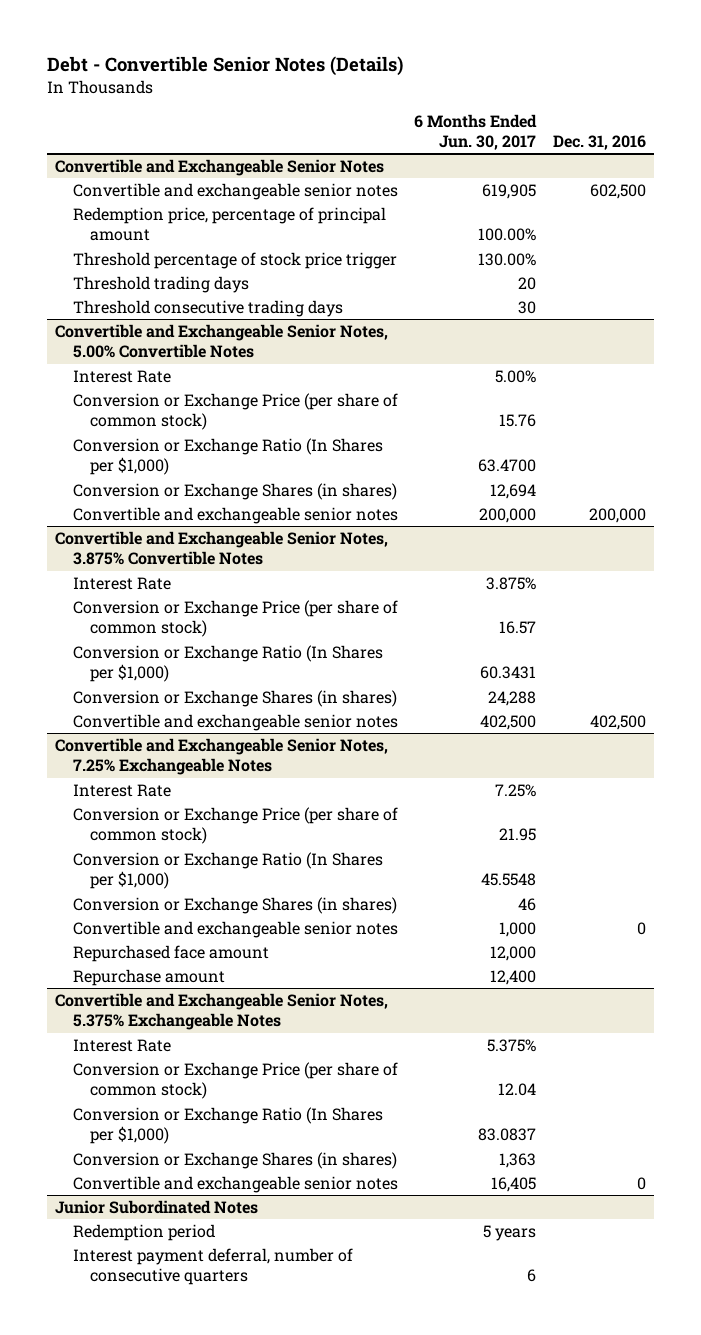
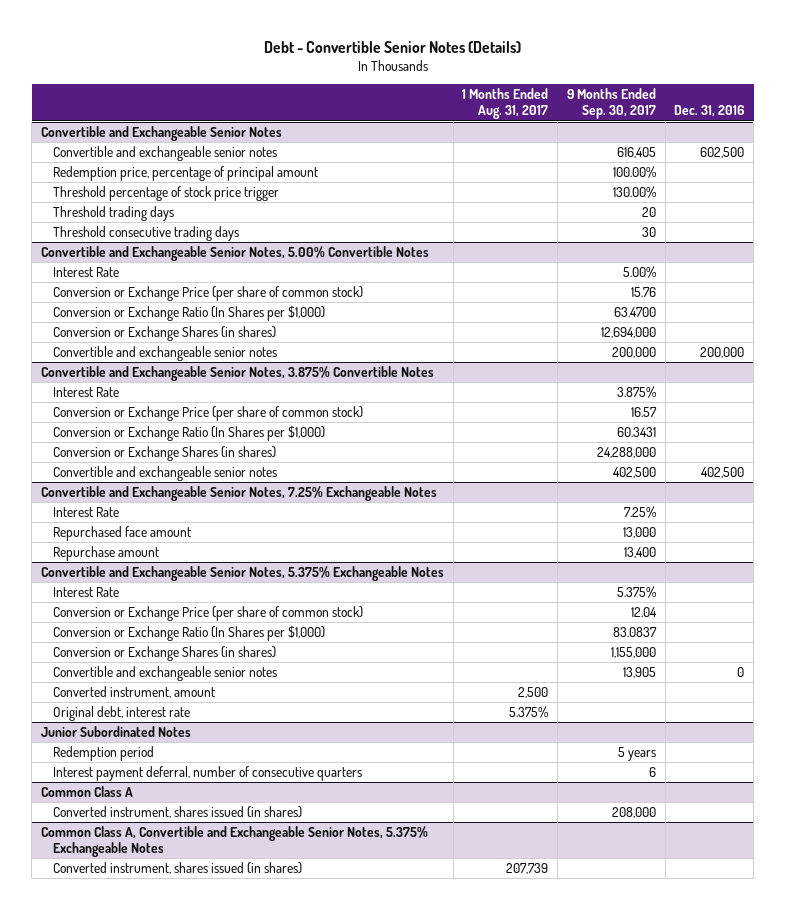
- | 6 Months Ended Jun. 30, 2017 | Dec. 31, 2016
+ | 1 Months Ended Aug. 31, 2017 | 9 Months Ended Sep. 30, 2017 | Dec. 31, 2016
@ Convertible and Exchangeable Senior Notes, 7.25% Exchangeable Notes
- Conversion or Exchange Price (per share of common stock) | 21.95 |
- Conversion or Exchange Ratio (In Shares per $1,000) | 45.5548 |
- Conversion or Exchange Shares (in shares) | 46 |
- Convertible and exchangeable senior notes | 1,000 | 0
@ Convertible and Exchangeable Senior Notes, 5.375% Exchangeable Notes
+ Converted instrument, amount | 2,500 | |
+ Original debt, interest rate | 5.375% | |
+ Common Class A
+ Converted instrument, shares issued (in shares) | | 208,000 |
+ Common Class A, Convertible and Exchangeable Senior Notes, 5.375% Exchangeable Notes
+ Converted instrument, shares issued (in shares) | 207,739 | |

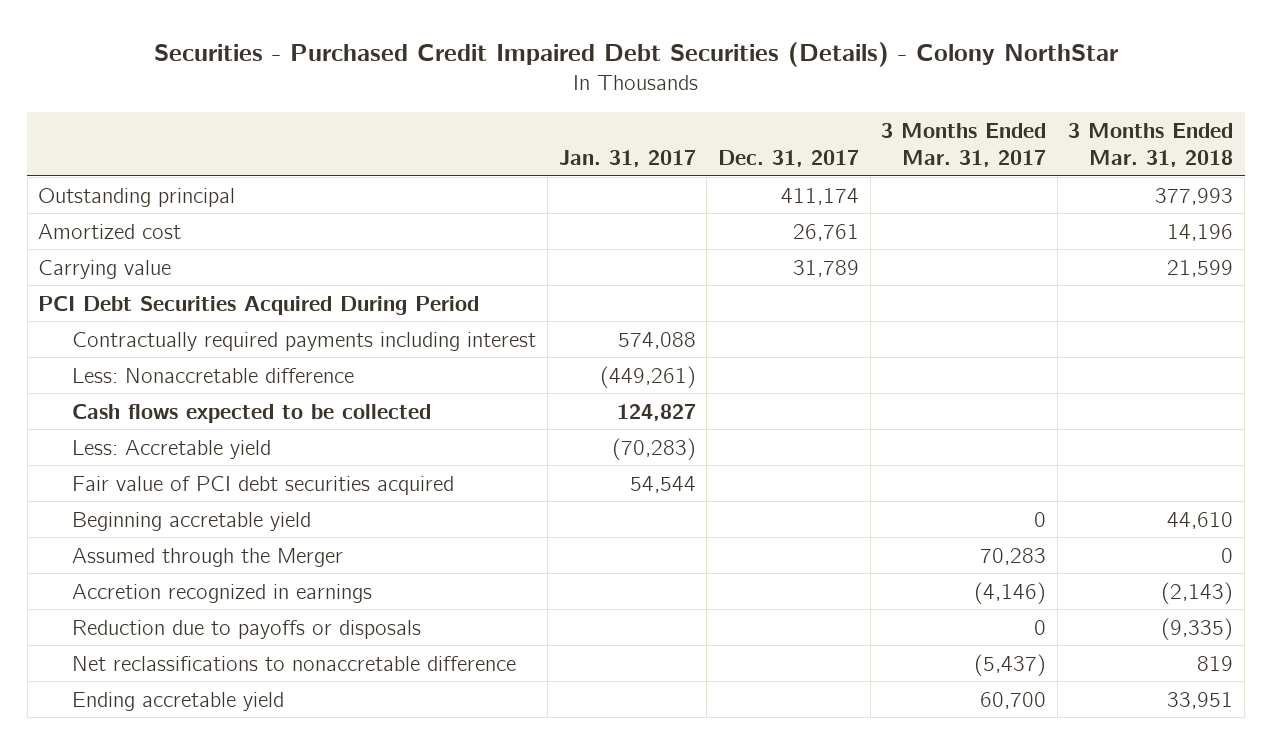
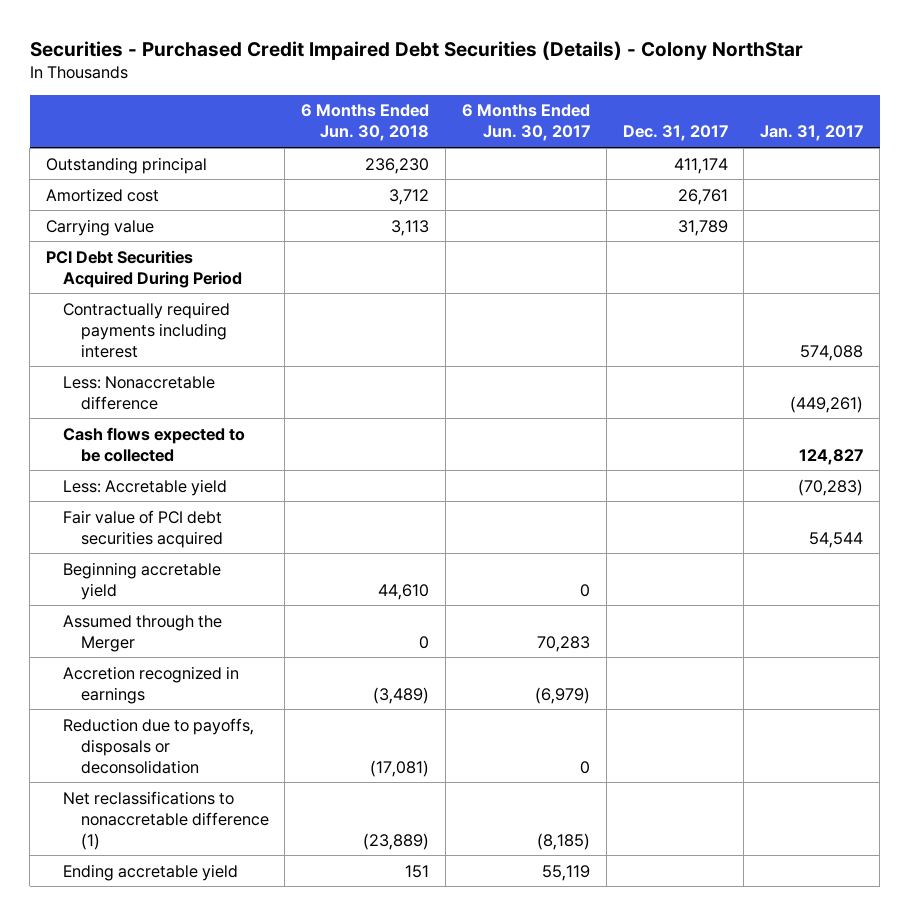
- | Jan. 31, 2017 | Dec. 31, 2017 | 3 Months Ended Mar. 31, 2017 | 3 Months Ended Mar. 31, 2018
+ | 6 Months Ended Jun. 30, 2018 | 6 Months Ended Jun. 30, 2017 | Dec. 31, 2017 | Jan. 31, 2017
- Reduction due to payoffs or disposals | | | 0 | (9,335)
- Net reclassifications to nonaccretable difference | | | (5,437) | 819
+ Reduction due to payoffs, disposals or deconsolidation | (17,081) | 0 | |
+ Net reclassifications to nonaccretable difference (1) | (23,889) | (8,185) | |

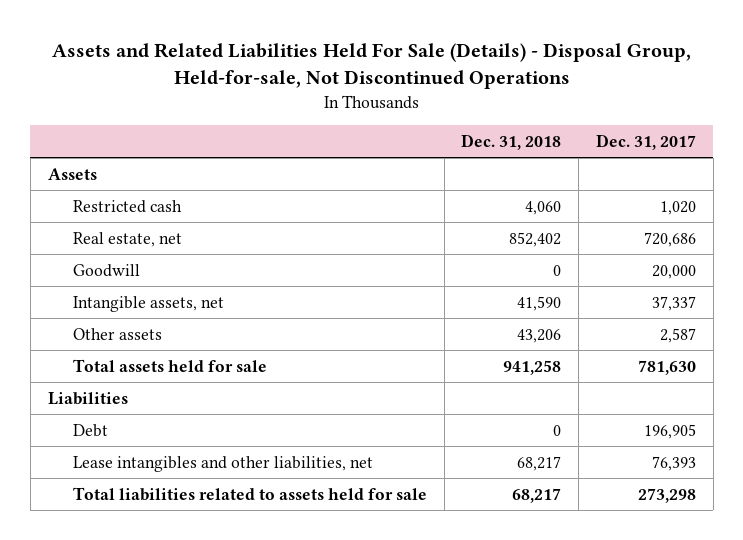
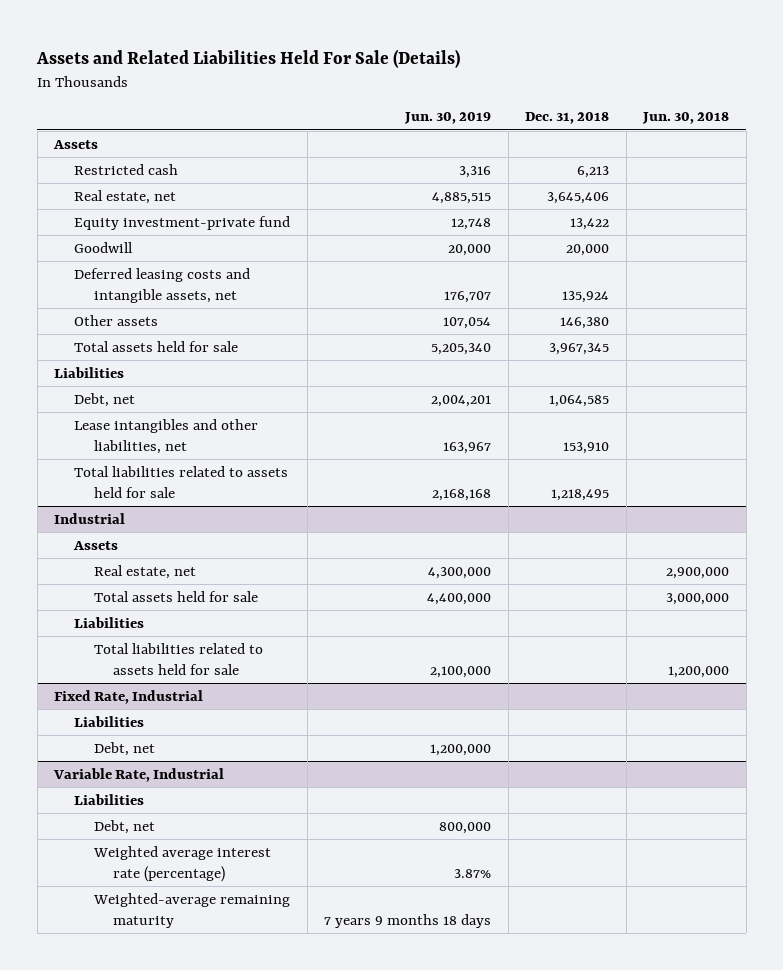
- Assets and Related Liabilities Held For Sale (Details) - Disposal Group, Held-for-sale, Not Discontinued Operations
+ Assets and Related Liabilities Held For Sale (Details)
- | Dec. 31, 2018 | Dec. 31, 2017
+ | Jun. 30, 2019 | Dec. 31, 2018 | Jun. 30, 2018
- Restricted cash | 4,060 | 1,020
- Real estate, net | 852,402 | 720,686
- Goodwill | 0 | 20,000
- Intangible assets, net | 41,590 | 37,337
- Other assets | 43,206 | 2,587
- Total assets held for sale | 941,258 | 781,630
+ Restricted cash | 3,316 | 6,213 |
+ Real estate, net | 4,885,515 | 3,645,406 |
+ Equity investment-private fund | 12,748 | 13,422 |
+ Goodwill | 20,000 | 20,000 |
+ Deferred leasing costs and intangible assets, net | 176,707 | 135,924 |
+ Other assets | 107,054 | 146,380 |
+ Total assets held for sale | 5,205,340 | 3,967,345 |
- Debt | 0 | 196,905
- Lease intangibles and other liabilities, net | 68,217 | 76,393
- Total liabilities related to assets held for sale | 68,217 | 273,298
+ Debt, net | 2,004,201 | 1,064,585 |
+ Lease intangibles and other liabilities, net | 163,967 | 153,910 |
+ Total liabilities related to assets held for sale | 2,168,168 | 1,218,495 |
+ Industrial
+ Assets
+ Real estate, net | 4,300,000 | | 2,900,000
+ Total assets held for sale | 4,400,000 | | 3,000,000
+ Liabilities
+ Total liabilities related to assets held for sale | 2,100,000 | | 1,200,000
+ Fixed Rate, Industrial
+ Liabilities
+ Debt, net | 1,200,000 | |
+ Variable Rate, Industrial
+ Liabilities
+ Debt, net | 800,000 | |
+ Weighted average interest rate (percentage) | 3.87% | |
+ Weighted-average remaining maturity | 7 years 9 months 18 days | |

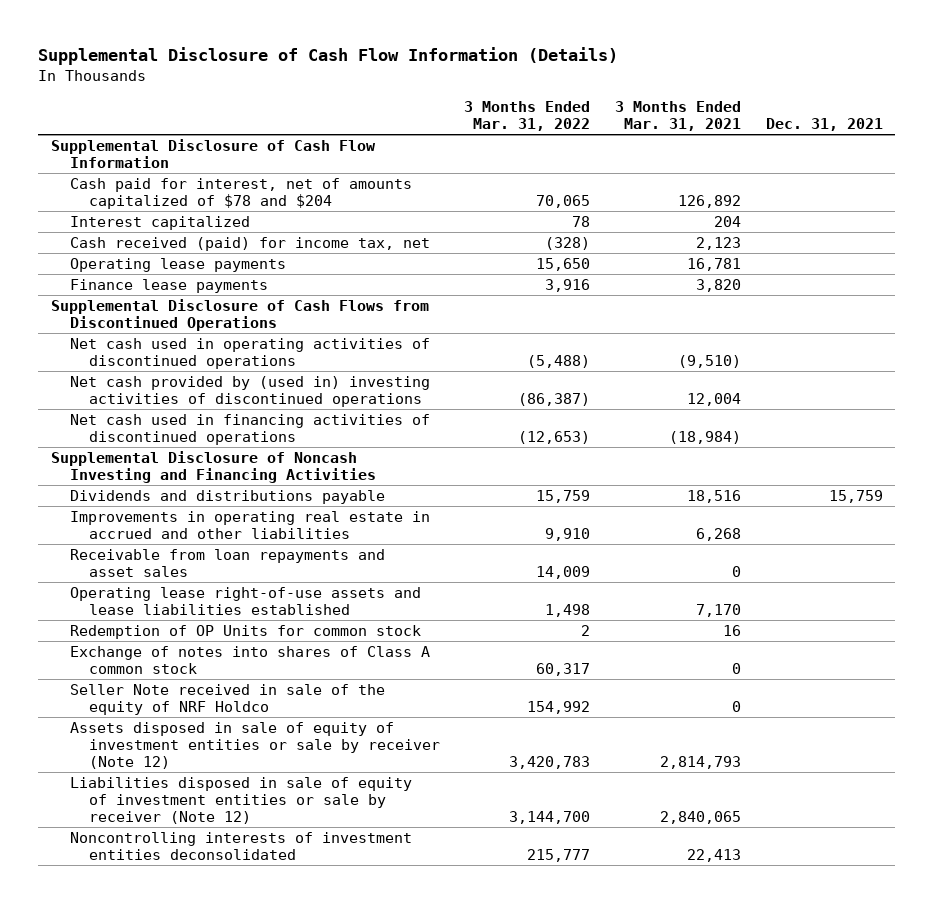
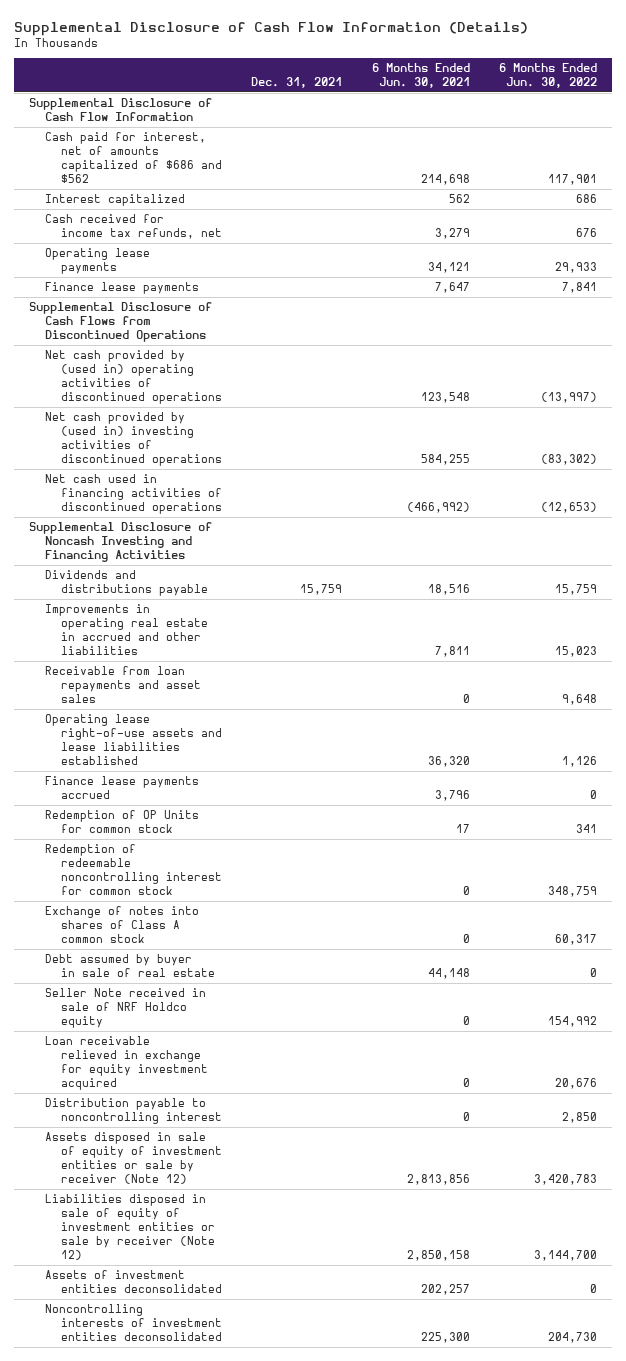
- | 3 Months Ended Mar. 31, 2022 | 3 Months Ended Mar. 31, 2021 | Dec. 31, 2021
+ | Dec. 31, 2021 | 6 Months Ended Jun. 30, 2021 | 6 Months Ended Jun. 30, 2022
- Cash paid for interest, net of amounts capitalized of $78 and $204 | 70,065 | 126,892 |
+ Cash paid for interest, net of amounts capitalized of $686 and $562 | | 214,698 | 117,901
- Cash received (paid) for income tax, net | (328) | 2,123 |
+ Cash received for income tax refunds, net | | 3,279 | 676
- Net cash used in operating activities of discontinued operations | (5,488) | (9,510) |
+ Net cash provided by (used in) operating activities of discontinued operations | | 123,548 | (13,997)
+ Finance lease payments accrued | | 3,796 | 0
+ Redemption of redeemable noncontrolling interest for common stock | | 0 | 348,759
- Seller Note received in sale of the equity of NRF Holdco | 154,992 | 0 |
+ Debt assumed by buyer in sale of real estate | | 44,148 | 0
+ Seller Note received in sale of NRF Holdco equity | | 0 | 154,992
+ Loan receivable relieved in exchange for equity investment acquired | | 0 | 20,676
+ Distribution payable to noncontrolling interest | | 0 | 2,850
+ Assets of investment entities deconsolidated | | 202,257 | 0

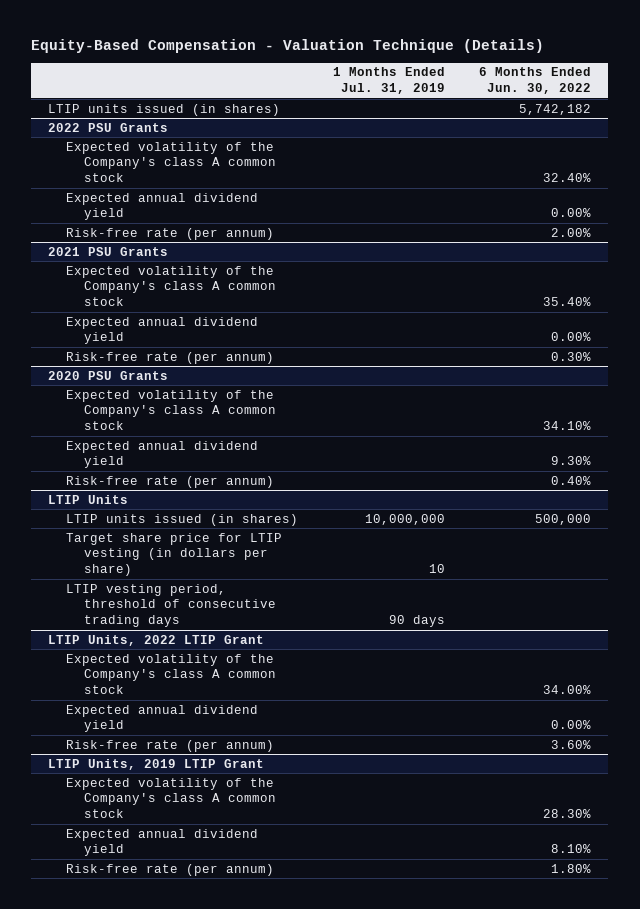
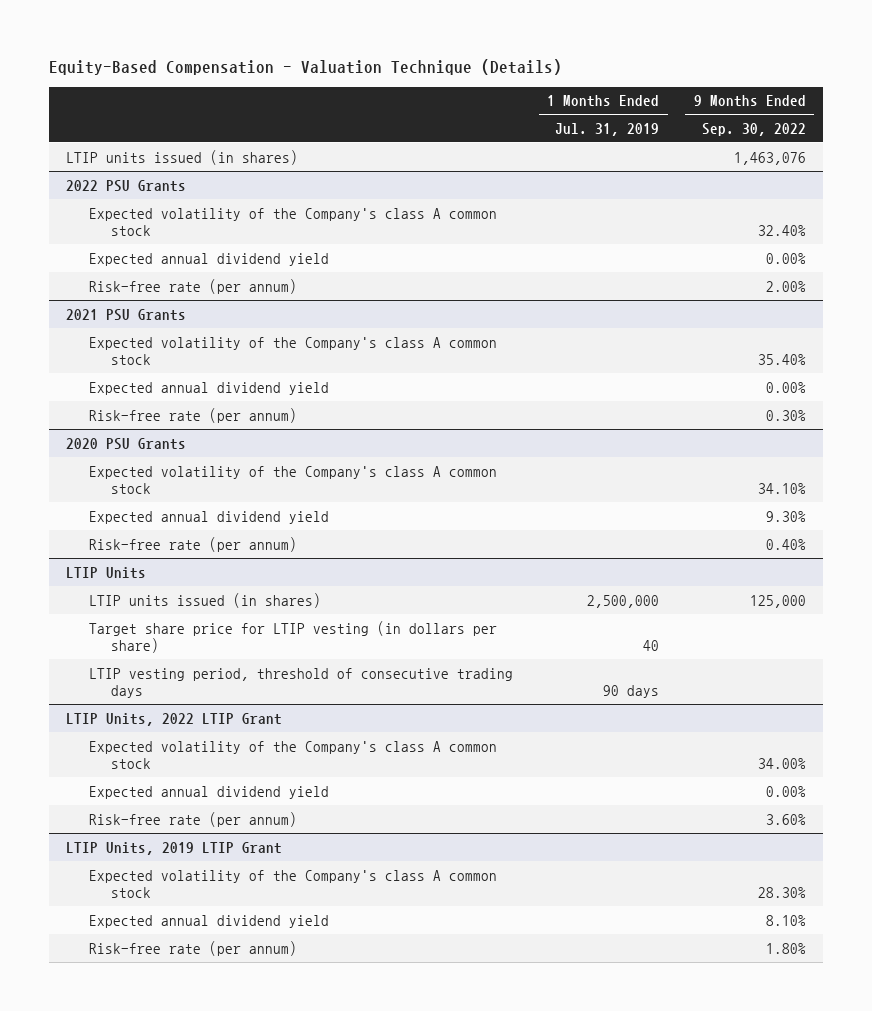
- | 1 Months Ended Jul. 31, 2019 | 6 Months Ended Jun. 30, 2022
+ | 1 Months Ended Jul. 31, 2019 | 9 Months Ended Sep. 30, 2022
@ LTIP Units
- LTIP units issued (in shares) | 10,000,000 | 500,000
- Target share price for LTIP vesting (in dollars per share) | 10 |
+ LTIP units issued (in shares) | 2,500,000 | 125,000
+ Target share price for LTIP vesting (in dollars per share) | 40 |

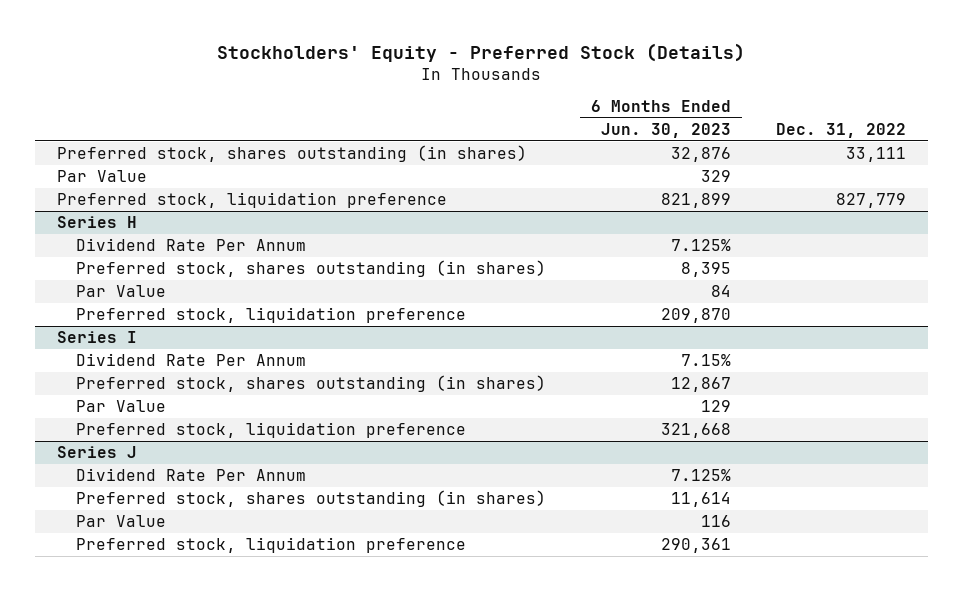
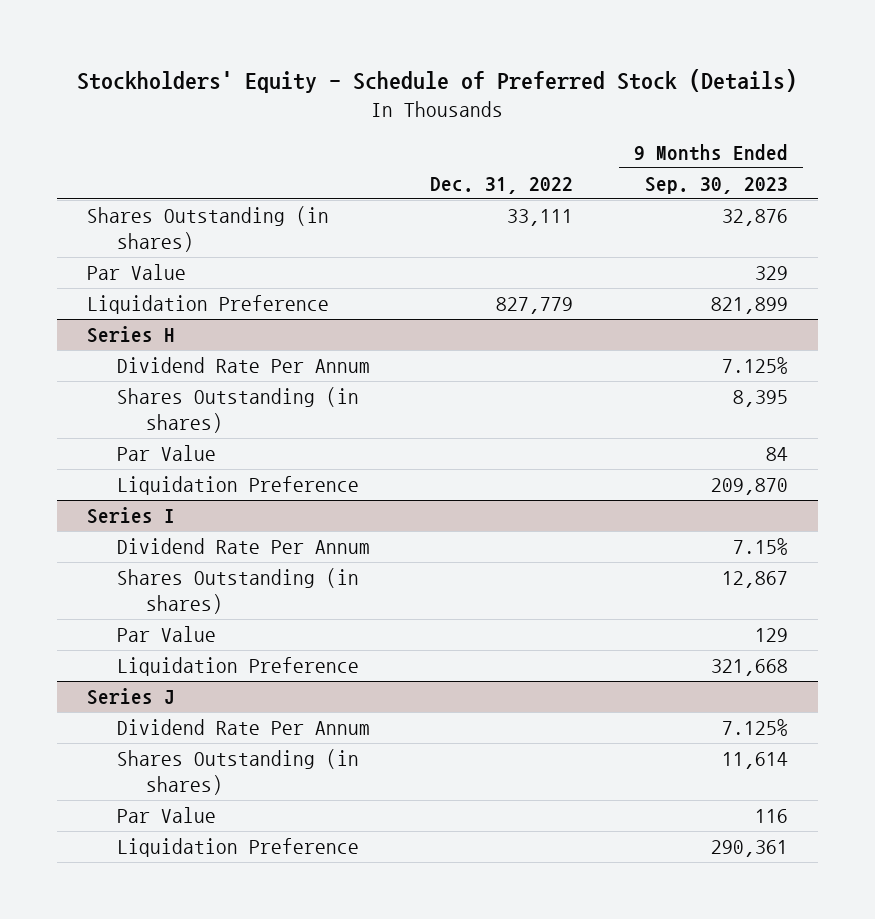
- Stockholders' Equity - Preferred Stock (Details)
+ Stockholders' Equity - Schedule of Preferred Stock (Details)
- | 6 Months Ended Jun. 30, 2023 | Dec. 31, 2022
+ | Dec. 31, 2022 | 9 Months Ended Sep. 30, 2023
- Preferred stock, shares outstanding (in shares) | 32,876 | 33,111
+ Shares Outstanding (in shares) | 33,111 | 32,876
- Preferred stock, liquidation preference | 821,899 | 827,779
+ Liquidation Preference | 827,779 | 821,899
@ Series H
- Preferred stock, shares outstanding (in shares) | 8,395 |
+ Shares Outstanding (in shares) | | 8,395
- Preferred stock, liquidation preference | 209,870 |
+ Liquidation Preference | | 209,870
@ Series I
- Preferred stock, shares outstanding (in shares) | 12,867 |
+ Shares Outstanding (in shares) | | 12,867
- Preferred stock, liquidation preference | 321,668 |
+ Liquidation Preference | | 321,668
@ Series J
- Preferred stock, shares outstanding (in shares) | 11,614 |
+ Shares Outstanding (in shares) | | 11,614
- Preferred stock, liquidation preference | 290,361 |
+ Liquidation Preference | | 290,361

